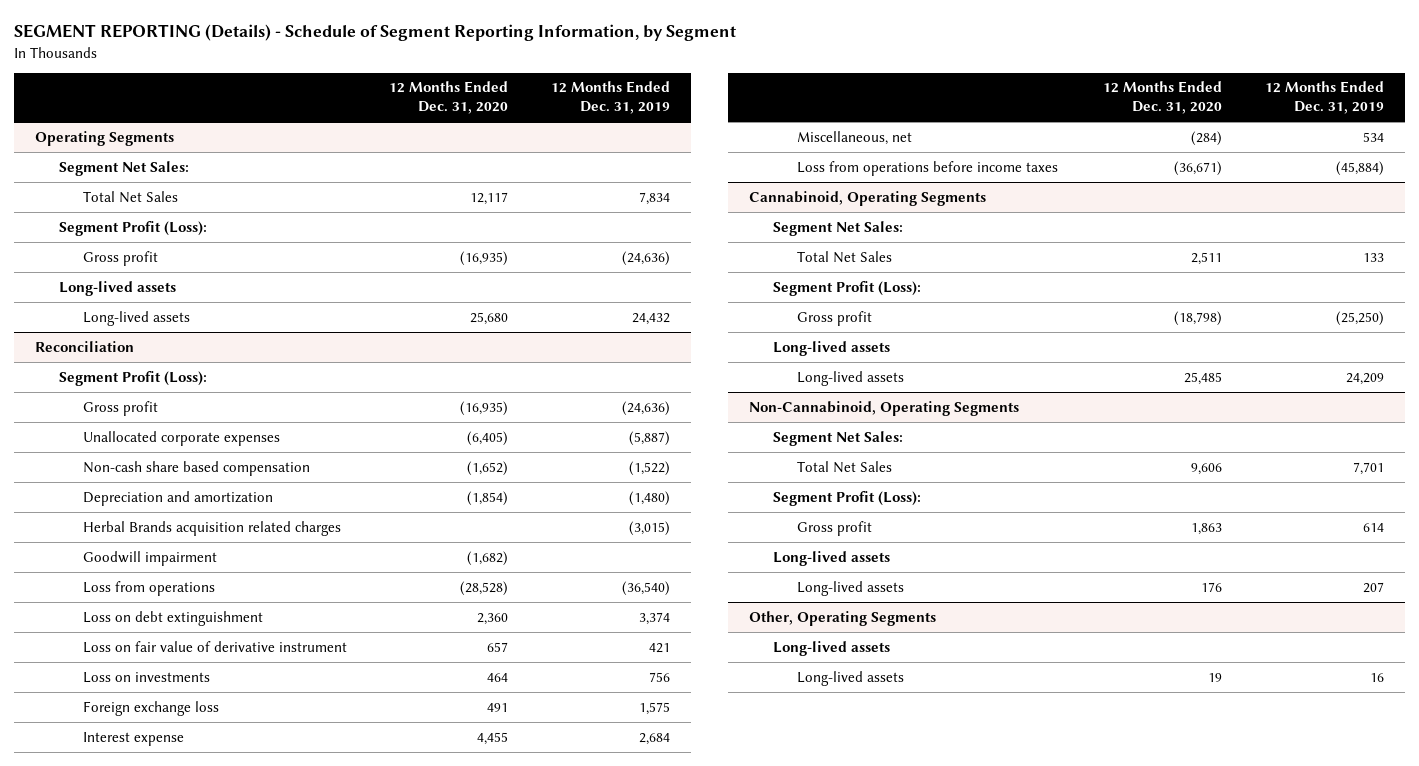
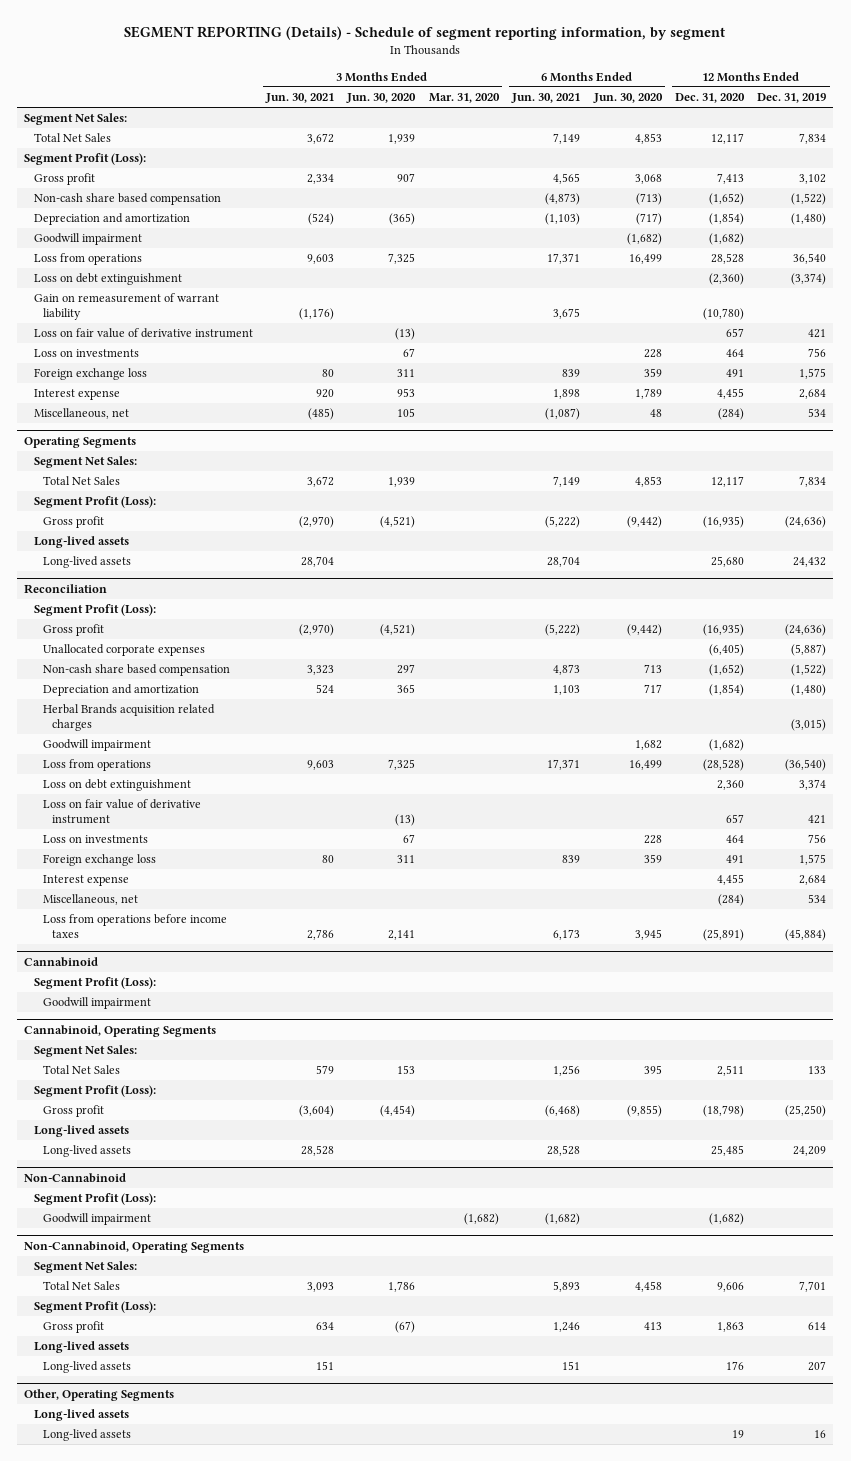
- SEGMENT REPORTING (Details) - Schedule of Segment Reporting Information, by Segment
+ SEGMENT REPORTING (Details) - Schedule of segment reporting information, by segment
- | 12 Months Ended Dec. 31, 2020 | 12 Months Ended Dec. 31, 2019
+ | 3 Months Ended Jun. 30, 2021 | 3 Months Ended Jun. 30, 2020 | 3 Months Ended Mar. 31, 2020 | 6 Months Ended Jun. 30, 2021 | 6 Months Ended Jun. 30, 2020 | 12 Months Ended Dec. 31, 2020 | 12 Months Ended Dec. 31, 2019
+ Segment Net Sales:
+ Total Net Sales | 3,672 | 1,939 | | 7,149 | 4,853 | 12,117 | 7,834
+ Segment Profit (Loss):
+ Gross profit | 2,334 | 907 | | 4,565 | 3,068 | 7,413 | 3,102
+ Non-cash share based compensation | | | | (4,873) | (713) | (1,652) | (1,522)
+ Depreciation and amortization | (524) | (365) | | (1,103) | (717) | (1,854) | (1,480)
+ Goodwill impairment | | | | | (1,682) | (1,682) |
+ Loss from operations | 9,603 | 7,325 | | 17,371 | 16,499 | 28,528 | 36,540
+ Loss on debt extinguishment | | | | | | (2,360) | (3,374)
+ Gain on remeasurement of warrant liability | (1,176) | | | 3,675 | | (10,780) |
+ Loss on fair value of derivative instrument | | (13) | | | | 657 | 421
+ Loss on investments | | 67 | | | 228 | 464 | 756
+ Foreign exchange loss | 80 | 311 | | 839 | 359 | 491 | 1,575
+ Interest expense | 920 | 953 | | 1,898 | 1,789 | 4,455 | 2,684
+ Miscellaneous, net | (485) | 105 | | (1,087) | 48 | (284) | 534
@ Reconciliation
- Loss from operations before income taxes | (36,671) | (45,884)
+ Loss from operations before income taxes | 2,786 | 2,141 | | 6,173 | 3,945 | (25,891) | (45,884)
+ Cannabinoid
+ Segment Profit (Loss):
+ Goodwill impairment
+ Non-Cannabinoid
+ Segment Profit (Loss):
+ Goodwill impairment | | | (1,682) | (1,682) | | (1,682) |

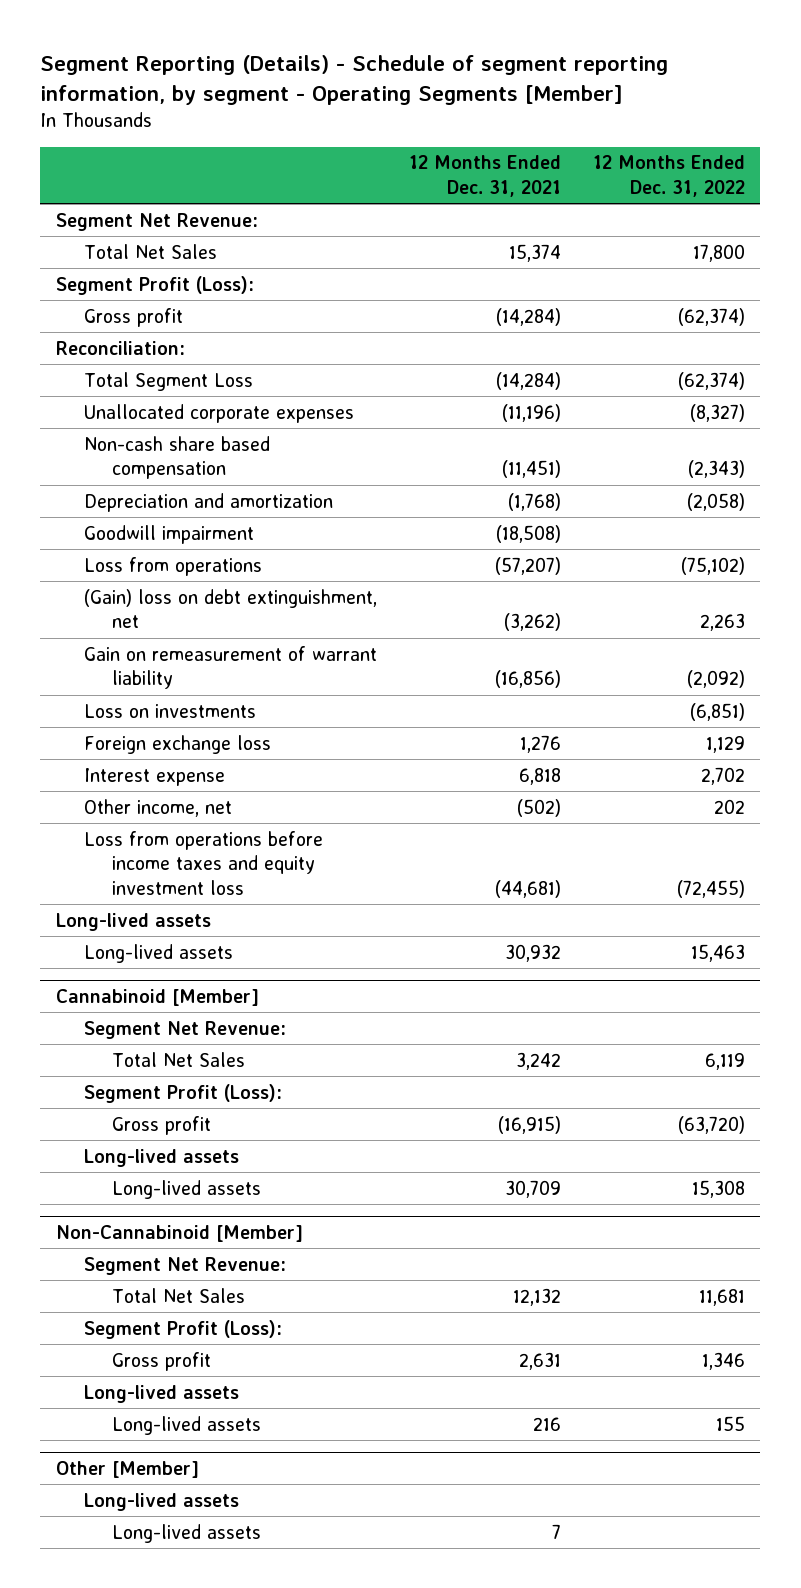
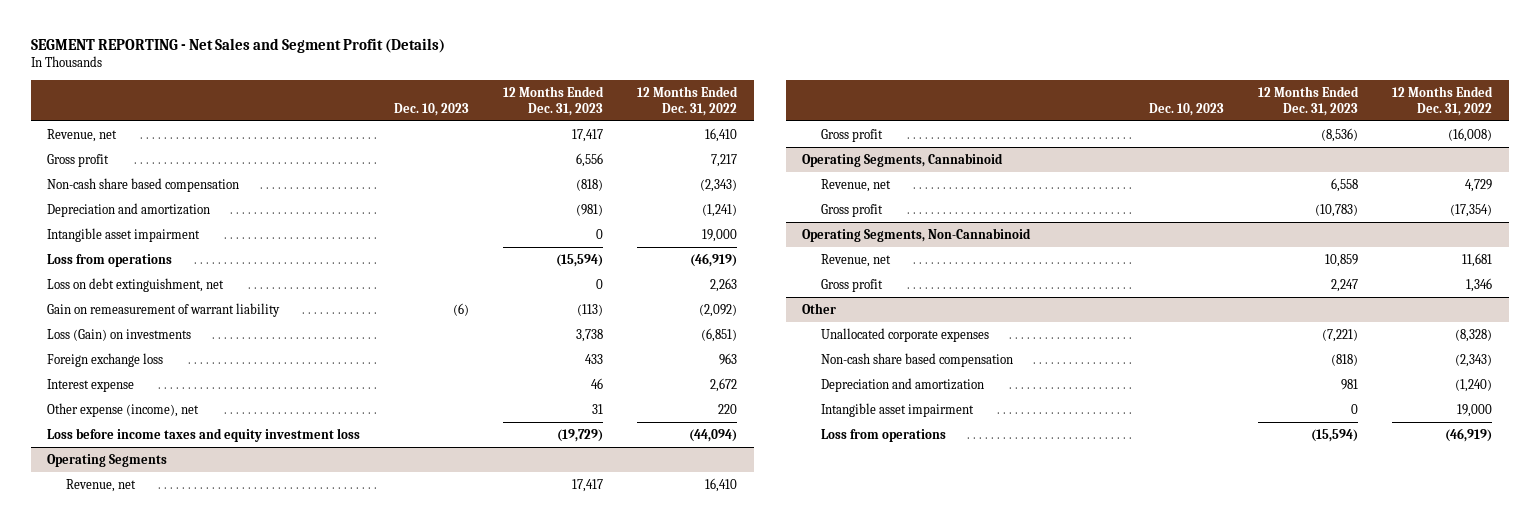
- Segment Reporting (Details) - Schedule of segment reporting information, by segment - Operating Segments [Member]
+ SEGMENT REPORTING - Net Sales and Segment Profit (Details)
- | 12 Months Ended Dec. 31, 2021 | 12 Months Ended Dec. 31, 2022
+ | Dec. 10, 2023 | 12 Months Ended Dec. 31, 2023 | 12 Months Ended Dec. 31, 2022
- Segment Net Revenue:
- Total Net Sales | 15,374 | 17,800
- Segment Profit (Loss):
- Gross profit | (14,284) | (62,374)
- Reconciliation:
- Total Segment Loss | (14,284) | (62,374)
- Unallocated corporate expenses | (11,196) | (8,327)
+ Revenue, net | | 17,417 | 16,410
+ Gross profit | | 6,556 | 7,217
- Depreciation and amortization | (1,768) | (2,058)
- Goodwill impairment | (18,508) |
- Loss from operations | (57,207) | (75,102)
- (Gain) loss on debt extinguishment, net | (3,262) | 2,263
+ Depreciation and amortization | | (981) | (1,241)
+ Intangible asset impairment | | 0 | 19,000
+ Loss from operations | | (15,594) | (46,919)
+ Loss on debt extinguishment, net | | 0 | 2,263
- Loss on investments | | (6,851)
- Foreign exchange loss | 1,276 | 1,129
- Interest expense | 6,818 | 2,702
- Other income, net | (502) | 202
- Loss from operations before income taxes and equity investment loss | (44,681) | (72,455)
- Long-lived assets
- Long-lived assets | 30,932 | 15,463
- Cannabinoid [Member]
- Segment Net Revenue:
- Total Net Sales | 3,242 | 6,119
- Segment Profit (Loss):
- Gross profit | (16,915) | (63,720)
- Long-lived assets
- Long-lived assets | 30,709 | 15,308
- Non-Cannabinoid [Member]
- Segment Net Revenue:
- Total Net Sales | 12,132 | 11,681
- Segment Profit (Loss):
+ Loss (Gain) on investments | | 3,738 | (6,851)
+ Foreign exchange loss | | 433 | 963
+ Interest expense | | 46 | 2,672
+ Other expense (income), net | | 31 | 220
+ Loss before income taxes and equity investment loss | | (19,729) | (44,094)
+ Operating Segments
+ Revenue, net | | 17,417 | 16,410
+ Gross profit | | (8,536) | (16,008)
+ Operating Segments, Cannabinoid
+ Revenue, net | | 6,558 | 4,729
+ Gross profit | | (10,783) | (17,354)
+ Operating Segments, Non-Cannabinoid
+ Revenue, net | | 10,859 | 11,681
- Long-lived assets
- Long-lived assets | 216 | 155
- Other [Member]
- Long-lived assets
- Long-lived assets | 7 |
+ Other
+ Unallocated corporate expenses | | (7,221) | (8,328)
+ Non-cash share based compensation | | (818) | (2,343)
+ Depreciation and amortization | | 981 | (1,240)
+ Intangible asset impairment | | 0 | 19,000
+ Loss from operations | | (15,594) | (46,919)

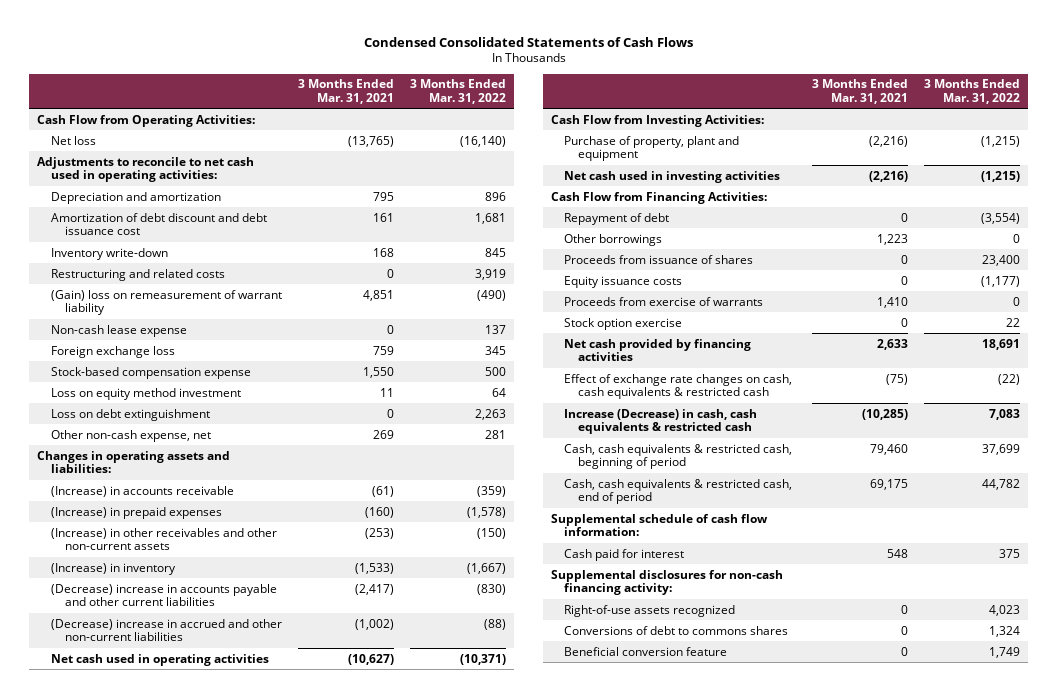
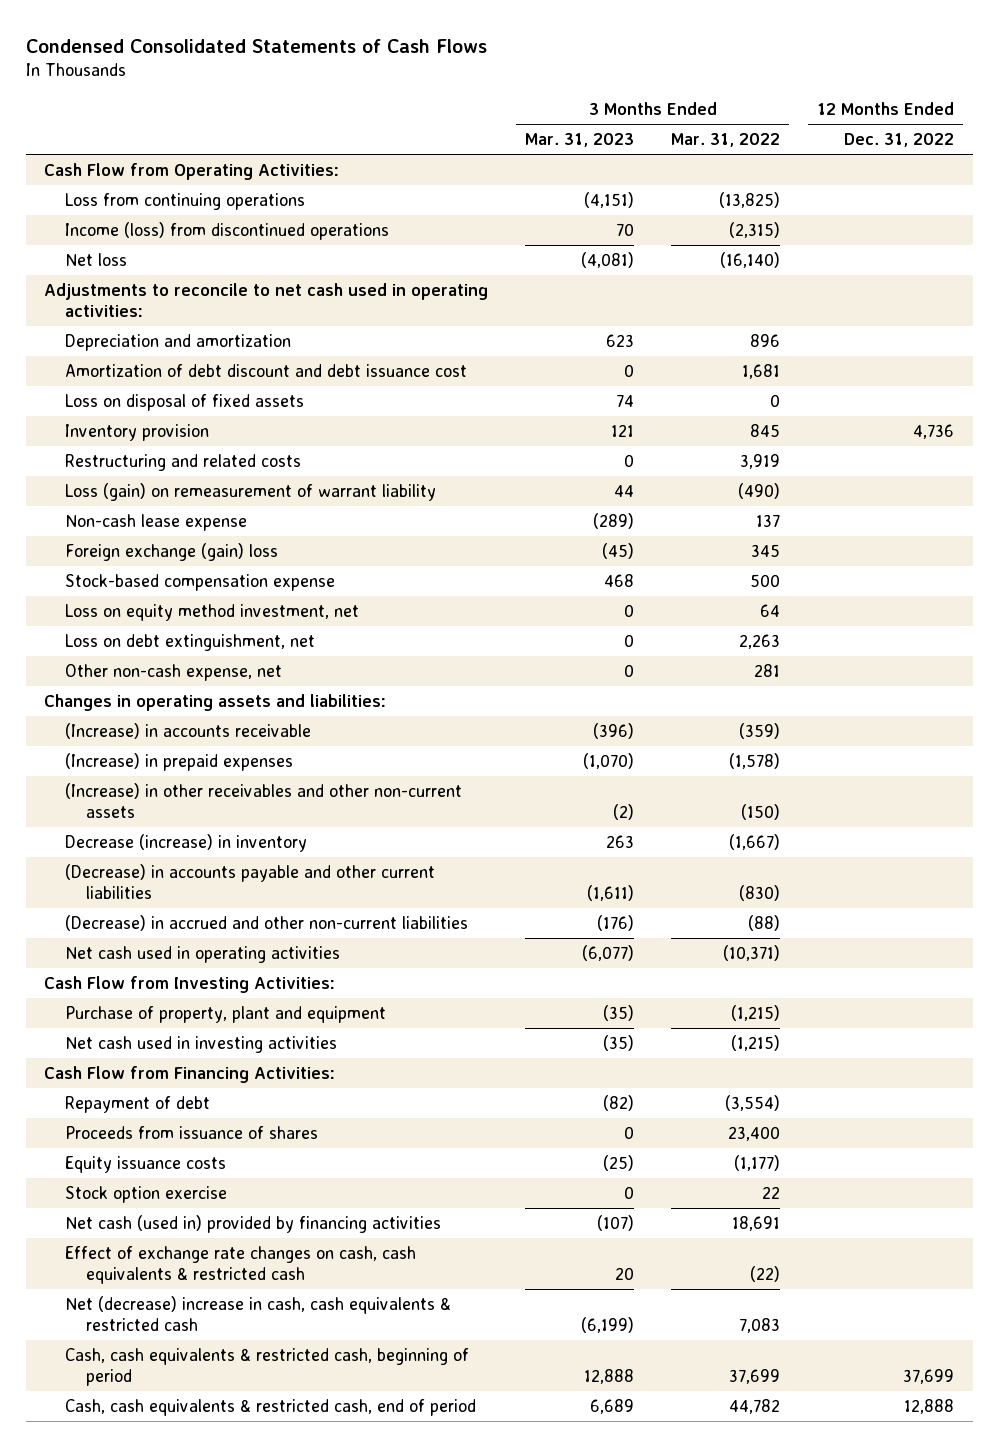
- | 3 Months Ended Mar. 31, 2021 | 3 Months Ended Mar. 31, 2022
+ | 3 Months Ended Mar. 31, 2023 | 3 Months Ended Mar. 31, 2022 | 12 Months Ended Dec. 31, 2022
+ Loss from continuing operations | (4,151) | (13,825) |
+ Income (loss) from discontinued operations | 70 | (2,315) |
- Inventory write-down | 168 | 845
+ Loss on disposal of fixed assets | 74 | 0 |
+ Inventory provision | 121 | 845 | 4,736
- (Gain) loss on remeasurement of warrant liability | 4,851 | (490)
+ Loss (gain) on remeasurement of warrant liability | 44 | (490) |
- Foreign exchange loss | 759 | 345
+ Foreign exchange (gain) loss | (45) | 345 |
- Loss on equity method investment | 11 | 64
- Loss on debt extinguishment | 0 | 2,263
+ Loss on equity method investment, net | 0 | 64 |
+ Loss on debt extinguishment, net | 0 | 2,263 |
- (Increase) in inventory | (1,533) | (1,667)
- (Decrease) increase in accounts payable and other current liabilities | (2,417) | (830)
- (Decrease) increase in accrued and other non-current liabilities | (1,002) | (88)
+ Decrease (increase) in inventory | 263 | (1,667) |
+ (Decrease) in accounts payable and other current liabilities | (1,611) | (830) |
+ (Decrease) in accrued and other non-current liabilities | (176) | (88) |
- Other borrowings | 1,223 | 0
- Proceeds from exercise of warrants | 1,410 | 0
- Net cash provided by financing activities | 2,633 | 18,691
+ Net cash (used in) provided by financing activities | (107) | 18,691 |
- Increase (Decrease) in cash, cash equivalents & restricted cash | (10,285) | 7,083
+ Net (decrease) increase in cash, cash equivalents & restricted cash | (6,199) | 7,083 |
- Supplemental schedule of cash flow information:
- Cash paid for interest | 548 | 375
- Supplemental disclosures for non-cash financing activity:
- Right-of-use assets recognized | 0 | 4,023
- Conversions of debt to commons shares | 0 | 1,324
- Beneficial conversion feature | 0 | 1,749

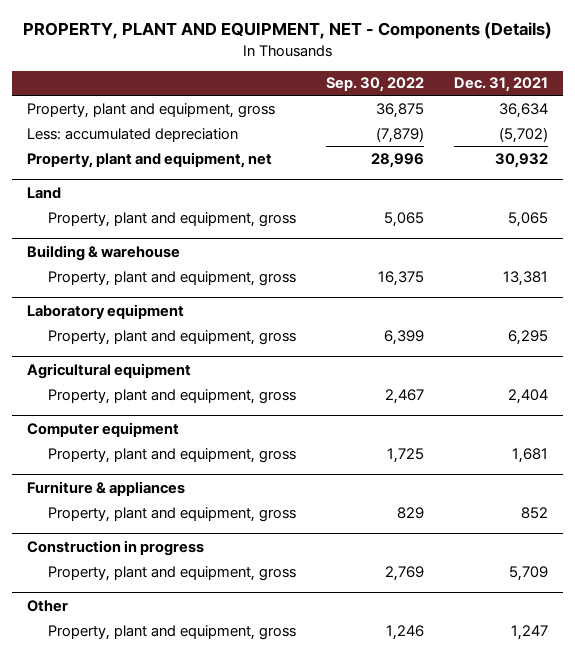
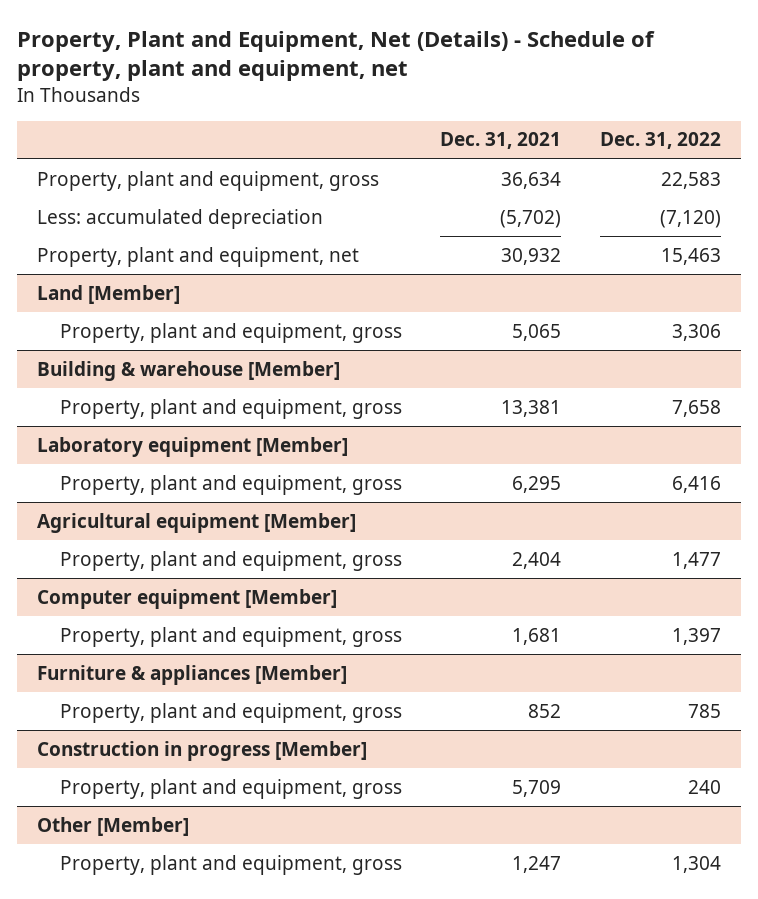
- PROPERTY, PLANT AND EQUIPMENT, NET - Components (Details)
+ Property, Plant and Equipment, Net (Details) - Schedule of property, plant and equipment, net
- | Sep. 30, 2022 | Dec. 31, 2021
+ | Dec. 31, 2021 | Dec. 31, 2022
- Land
+ Land [Member]
- Building & warehouse
+ Building & warehouse [Member]
- Laboratory equipment
+ Laboratory equipment [Member]
- Agricultural equipment
+ Agricultural equipment [Member]
- Computer equipment
+ Computer equipment [Member]
- Furniture & appliances
+ Furniture & appliances [Member]
- Construction in progress
+ Construction in progress [Member]
- Other
+ Other [Member]

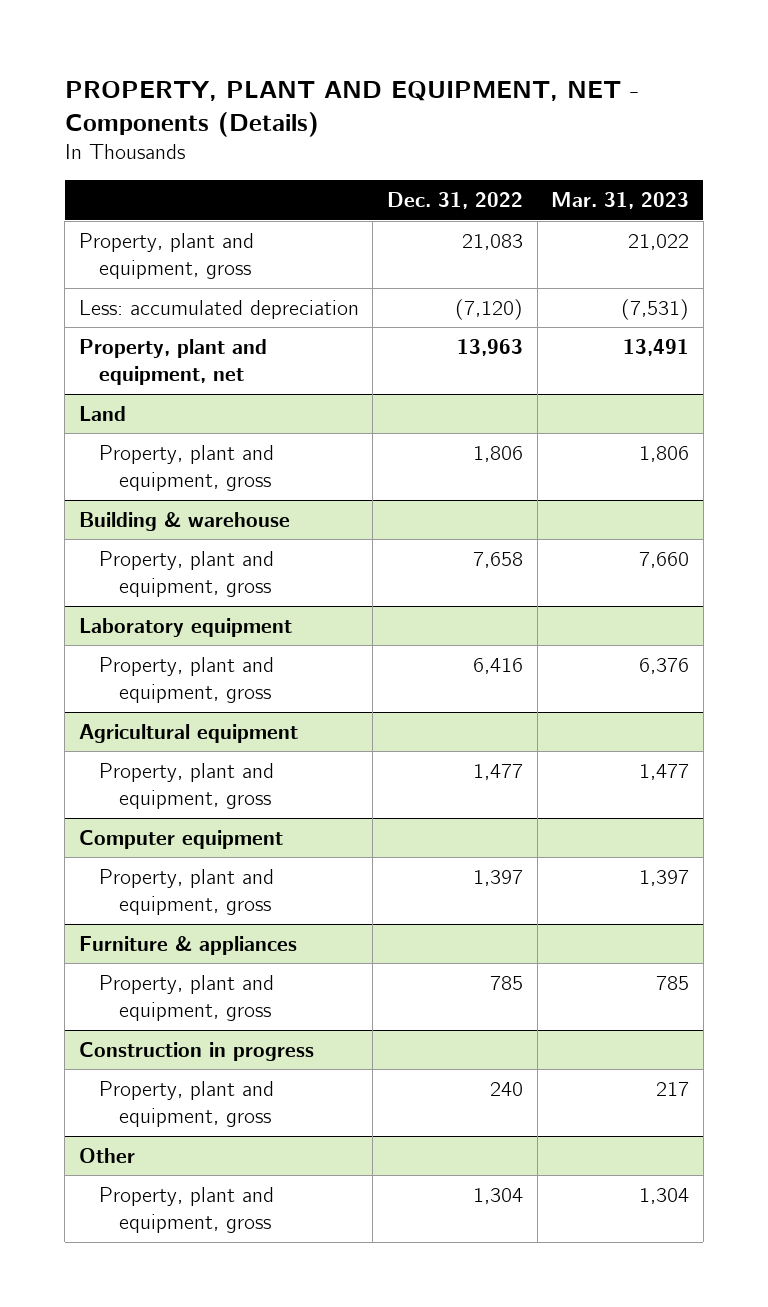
- Property, Plant and Equipment, Net (Details) - Schedule of property, plant and equipment, net
+ PROPERTY, PLANT AND EQUIPMENT, NET - Components (Details)
- | Dec. 31, 2021 | Dec. 31, 2022
+ | Dec. 31, 2022 | Mar. 31, 2023
- Property, plant and equipment, gross | 36,634 | 22,583
+ Property, plant and equipment, gross | 21,083 | 21,022
- Property, plant and equipment, net | 30,932 | 15,463
- Land [Member]
- Property, plant and equipment, gross | 5,065 | 3,306
- Building & warehouse [Member]
+ Property, plant and equipment, net | 13,963 | 13,491
+ Land
+ Property, plant and equipment, gross | 1,806 | 1,806
+ Building & warehouse
- Laboratory equipment [Member]
+ Laboratory equipment
- Agricultural equipment [Member]
+ Agricultural equipment
- Computer equipment [Member]
+ Computer equipment
- Furniture & appliances [Member]
+ Furniture & appliances
- Construction in progress [Member]
+ Construction in progress
- Other [Member]
+ Other

